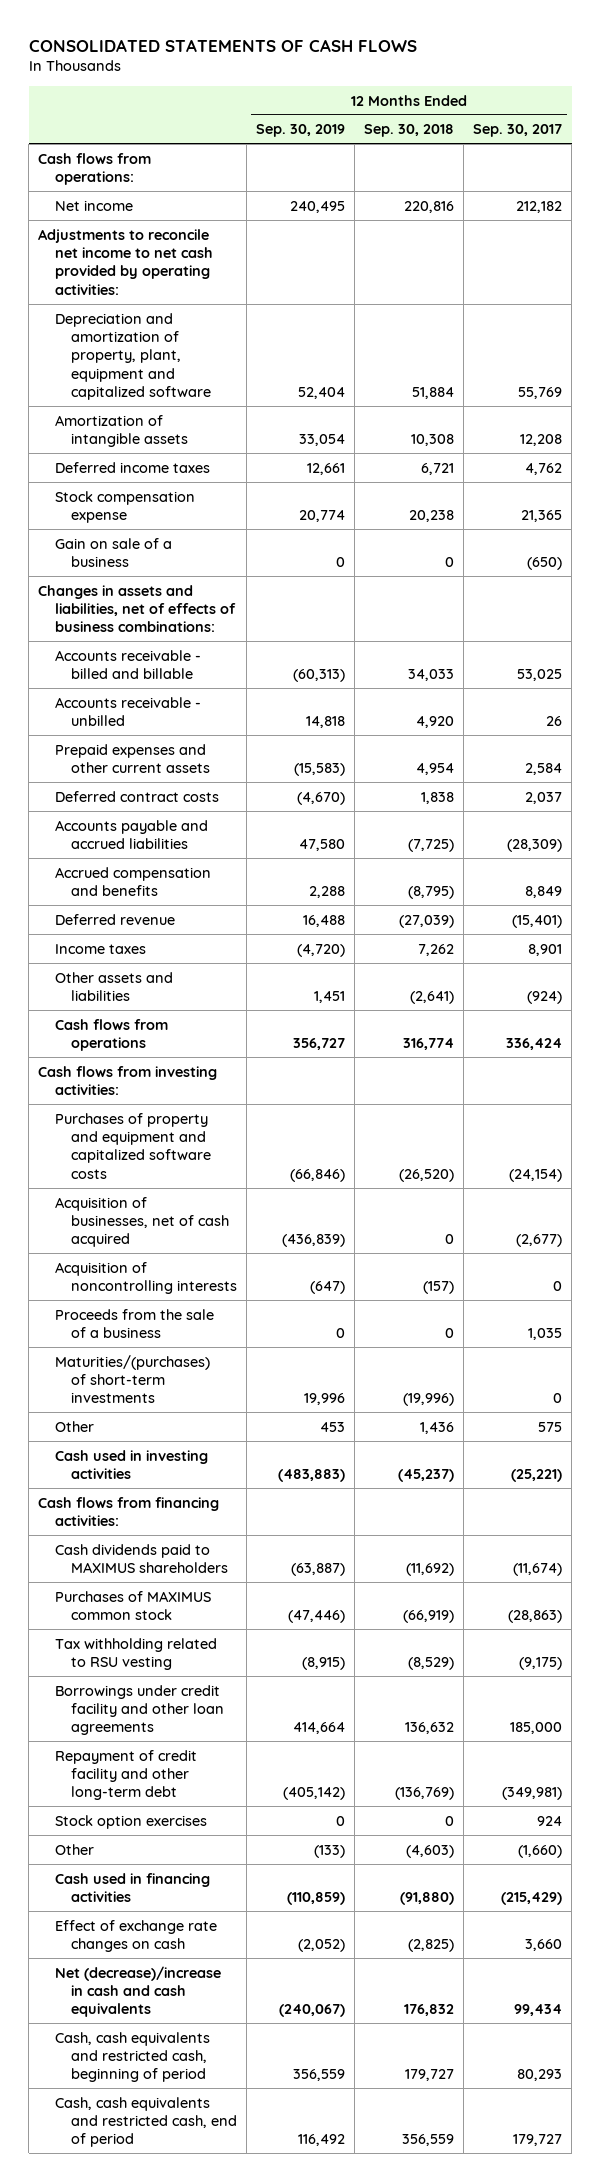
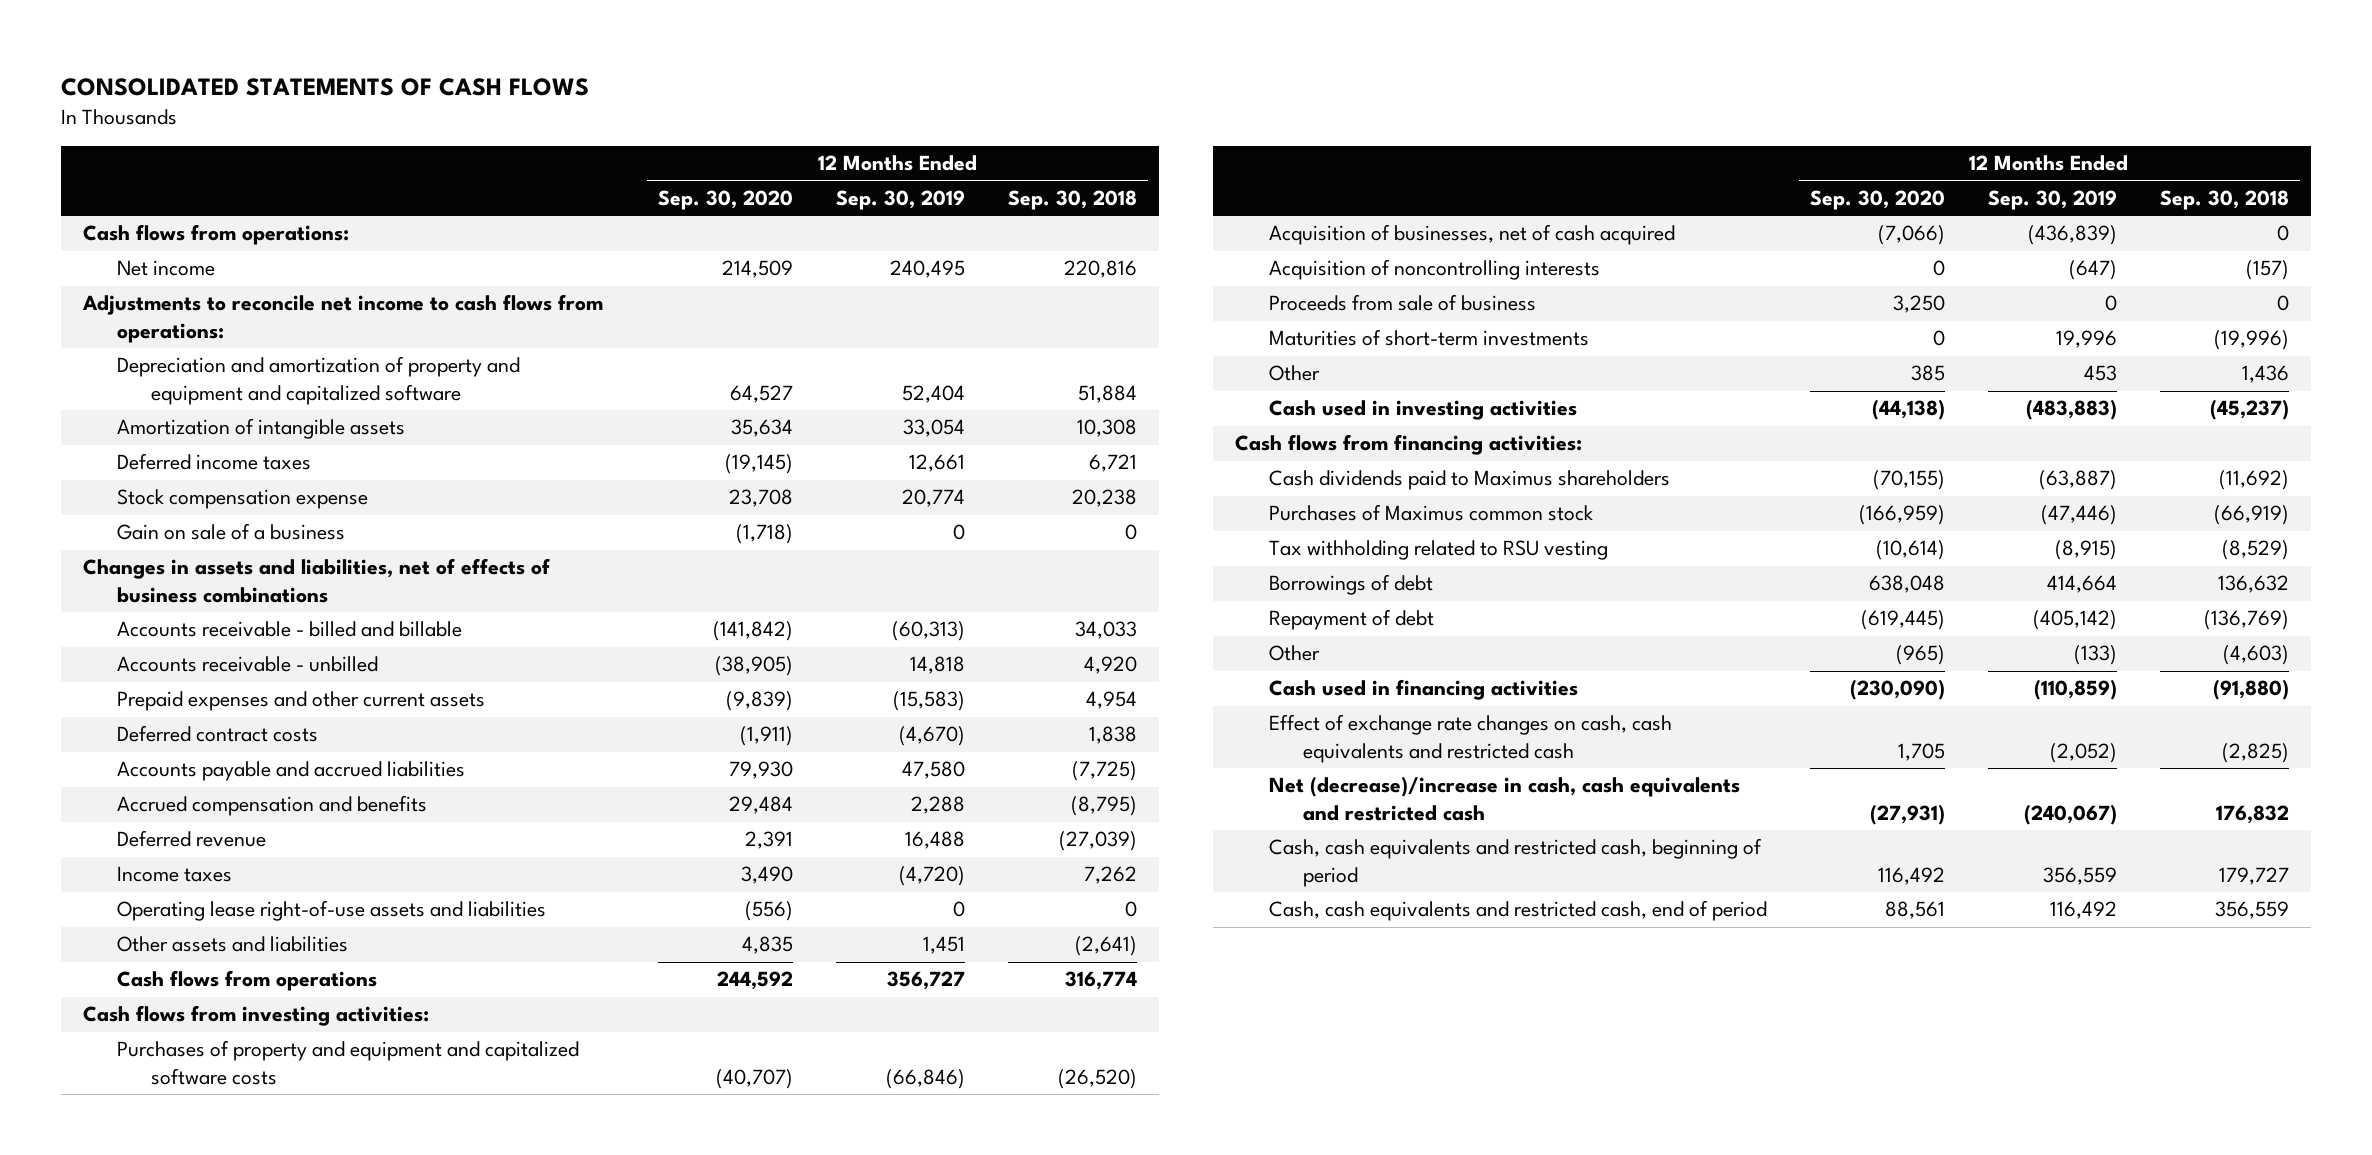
- | 12 Months Ended Sep. 30, 2019 | 12 Months Ended Sep. 30, 2018 | 12 Months Ended Sep. 30, 2017
+ | 12 Months Ended Sep. 30, 2020 | 12 Months Ended Sep. 30, 2019 | 12 Months Ended Sep. 30, 2018
- Adjustments to reconcile net income to net cash provided by operating activities:
- Depreciation and amortization of property, plant, equipment and capitalized software | 52,404 | 51,884 | 55,769
+ Adjustments to reconcile net income to cash flows from operations:
+ Depreciation and amortization of property and equipment and capitalized software | 64,527 | 52,404 | 51,884
- Changes in assets and liabilities, net of effects of business combinations:
+ Changes in assets and liabilities, net of effects of business combinations
+ Operating lease right-of-use assets and liabilities | (556) | 0 | 0
- Proceeds from the sale of a business | 0 | 0 | 1,035
- Maturities/(purchases) of short-term investments | 19,996 | (19,996) | 0
+ Proceeds from sale of business | 3,250 | 0 | 0
+ Maturities of short-term investments | 0 | 19,996 | (19,996)
- Cash dividends paid to MAXIMUS shareholders | (63,887) | (11,692) | (11,674)
- Purchases of MAXIMUS common stock | (47,446) | (66,919) | (28,863)
+ Cash dividends paid to Maximus shareholders | (70,155) | (63,887) | (11,692)
+ Purchases of Maximus common stock | (166,959) | (47,446) | (66,919)
- Borrowings under credit facility and other loan agreements | 414,664 | 136,632 | 185,000
- Repayment of credit facility and other long-term debt | (405,142) | (136,769) | (349,981)
- Stock option exercises | 0 | 0 | 924
+ Borrowings of debt | 638,048 | 414,664 | 136,632
+ Repayment of debt | (619,445) | (405,142) | (136,769)
- Effect of exchange rate changes on cash | (2,052) | (2,825) | 3,660
- Net (decrease)/increase in cash and cash equivalents | (240,067) | 176,832 | 99,434
+ Effect of exchange rate changes on cash, cash equivalents and restricted cash | 1,705 | (2,052) | (2,825)
+ Net (decrease)/increase in cash, cash equivalents and restricted cash | (27,931) | (240,067) | 176,832

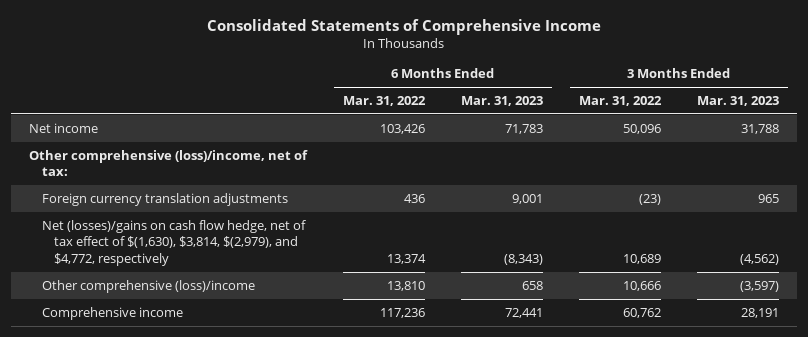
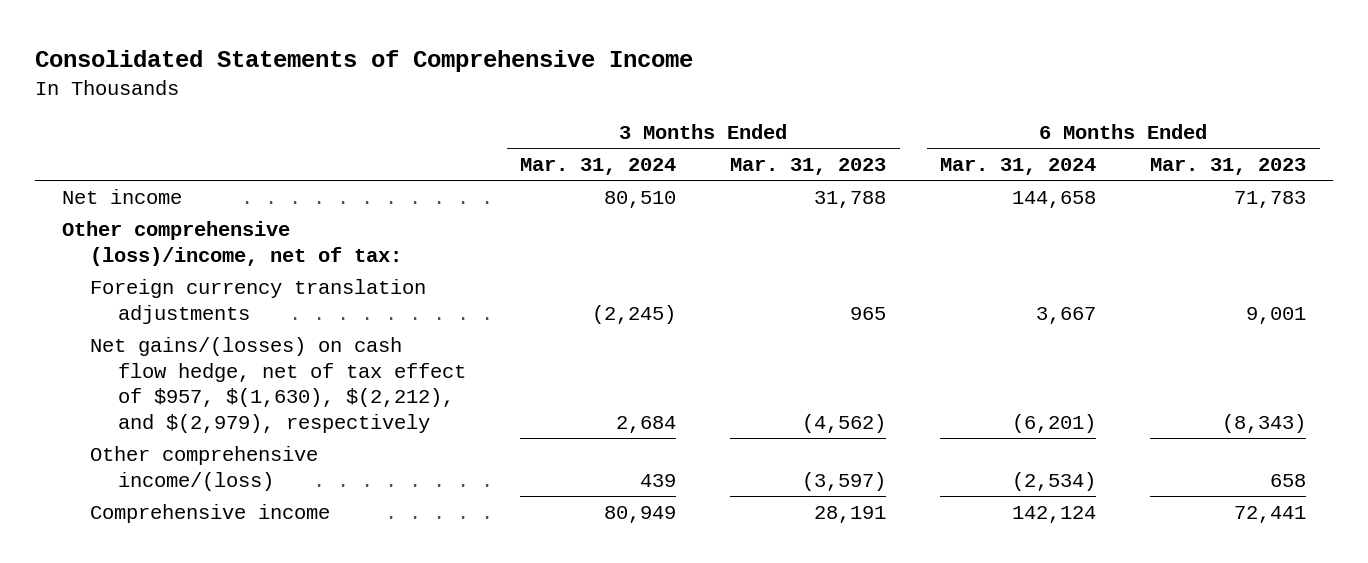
- | 6 Months Ended Mar. 31, 2022 | 6 Months Ended Mar. 31, 2023 | 3 Months Ended Mar. 31, 2022 | 3 Months Ended Mar. 31, 2023
+ | 3 Months Ended Mar. 31, 2024 | 3 Months Ended Mar. 31, 2023 | 6 Months Ended Mar. 31, 2024 | 6 Months Ended Mar. 31, 2023
- Net (losses)/gains on cash flow hedge, net of tax effect of $(1,630), $3,814, $(2,979), and $4,772, respectively | 13,374 | (8,343) | 10,689 | (4,562)
- Other comprehensive (loss)/income | 13,810 | 658 | 10,666 | (3,597)
+ Net gains/(losses) on cash flow hedge, net of tax effect of $957, $(1,630), $(2,212), and $(2,979), respectively | 2,684 | (4,562) | (6,201) | (8,343)
+ Other comprehensive income/(loss) | 439 | (3,597) | (2,534) | 658

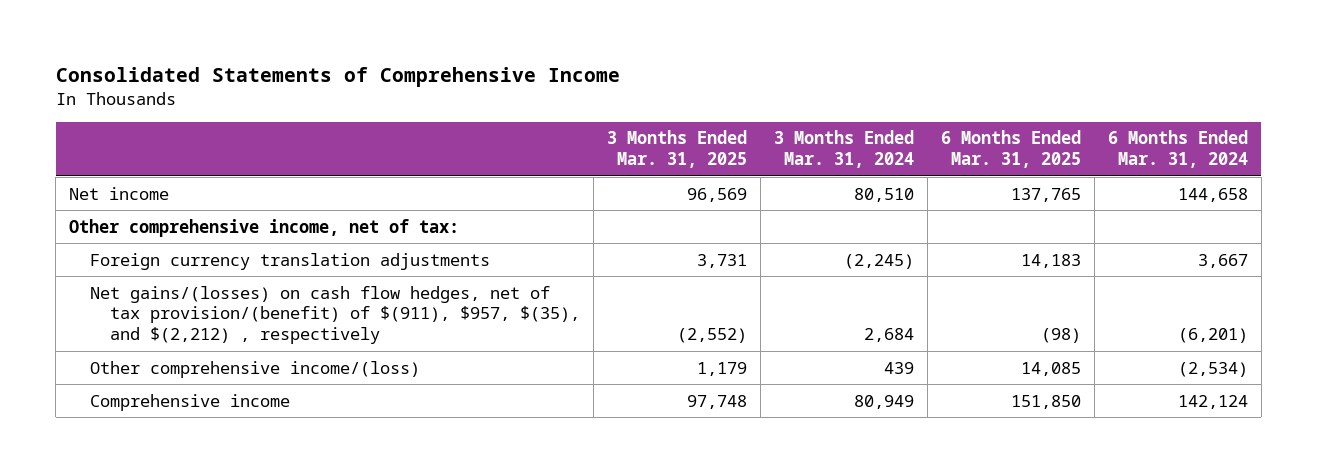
- | 3 Months Ended Mar. 31, 2024 | 3 Months Ended Mar. 31, 2023 | 6 Months Ended Mar. 31, 2024 | 6 Months Ended Mar. 31, 2023
+ | 3 Months Ended Mar. 31, 2025 | 3 Months Ended Mar. 31, 2024 | 6 Months Ended Mar. 31, 2025 | 6 Months Ended Mar. 31, 2024
- Other comprehensive (loss)/income, net of tax:
+ Other comprehensive income, net of tax:
- Net gains/(losses) on cash flow hedge, net of tax effect of $957, $(1,630), $(2,212), and $(2,979), respectively | 2,684 | (4,562) | (6,201) | (8,343)
+ Net gains/(losses) on cash flow hedges, net of tax provision/(benefit) of $(911), $957, $(35), and $(2,212) , respectively | (2,552) | 2,684 | (98) | (6,201)

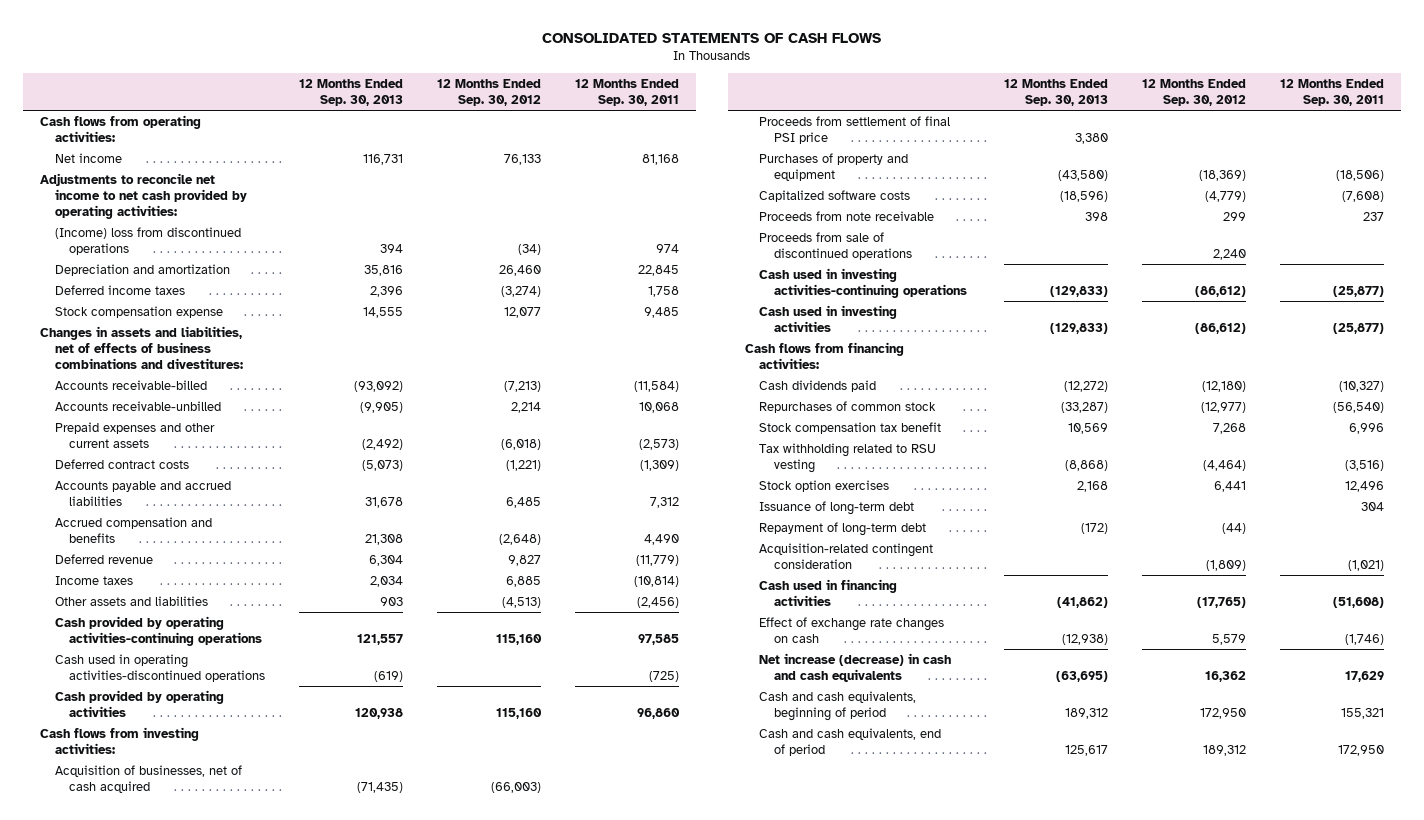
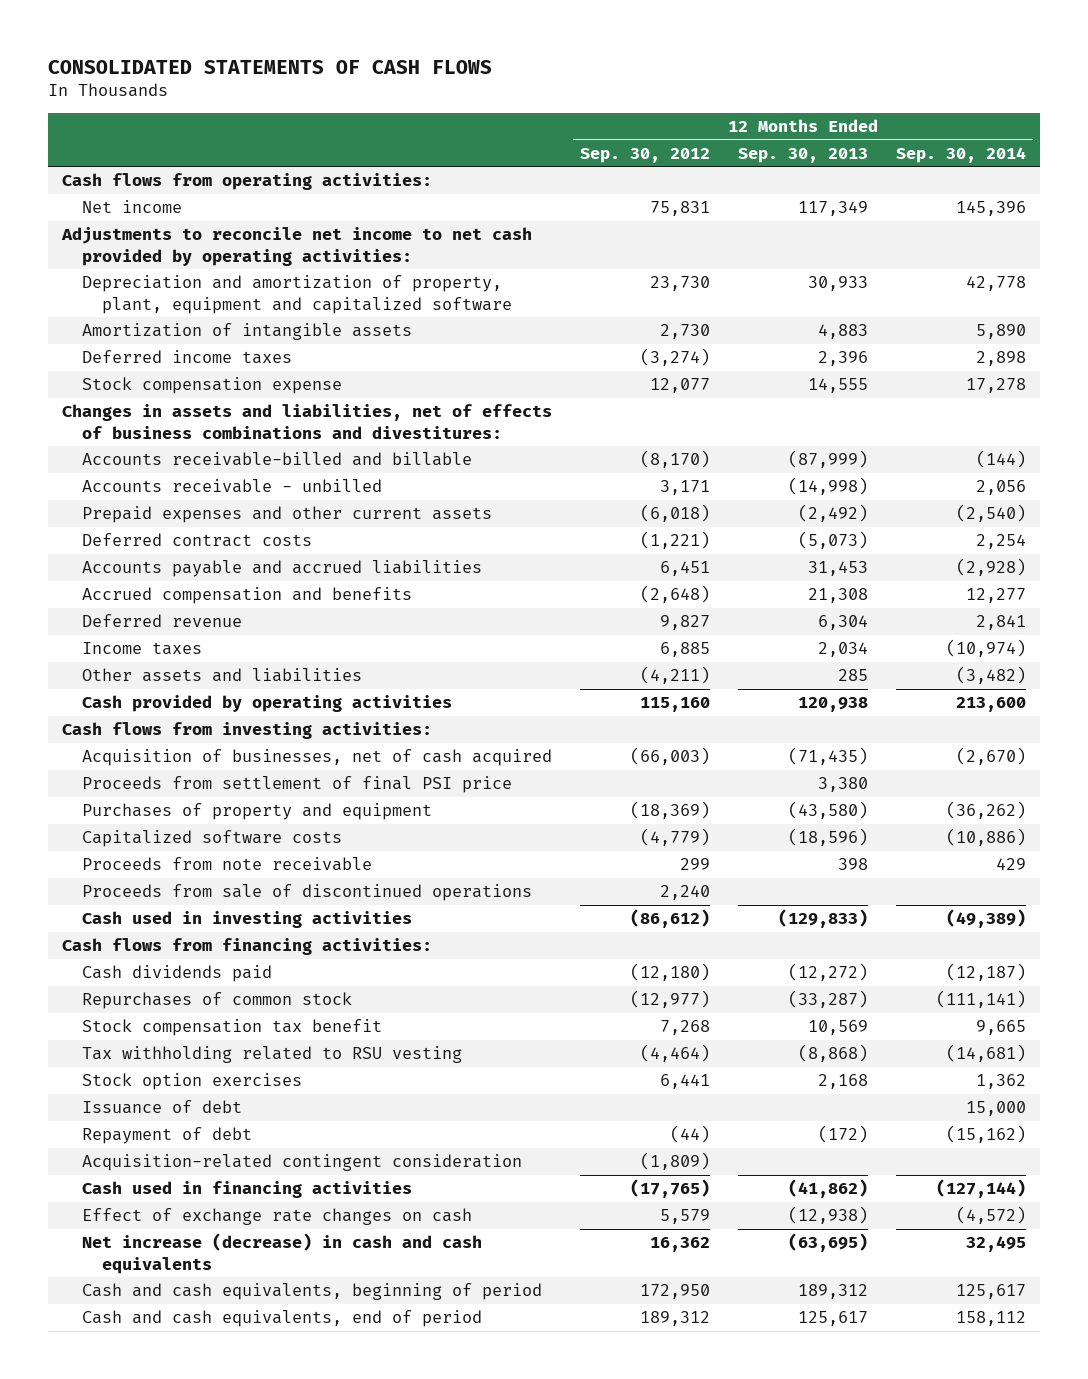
- | 12 Months Ended Sep. 30, 2013 | 12 Months Ended Sep. 30, 2012 | 12 Months Ended Sep. 30, 2011
+ | 12 Months Ended Sep. 30, 2012 | 12 Months Ended Sep. 30, 2013 | 12 Months Ended Sep. 30, 2014
- Net income | 116,731 | 76,133 | 81,168
+ Net income | 75,831 | 117,349 | 145,396
- (Income) loss from discontinued operations | 394 | (34) | 974
- Depreciation and amortization | 35,816 | 26,460 | 22,845
+ Depreciation and amortization of property, plant, equipment and capitalized software | 23,730 | 30,933 | 42,778
+ Amortization of intangible assets | 2,730 | 4,883 | 5,890
- Accounts receivable-billed | (93,092) | (7,213) | (11,584)
- Accounts receivable-unbilled | (9,905) | 2,214 | 10,068
+ Accounts receivable-billed and billable | (8,170) | (87,999) | (144)
+ Accounts receivable - unbilled | 3,171 | (14,998) | 2,056
- Accounts payable and accrued liabilities | 31,678 | 6,485 | 7,312
+ Accounts payable and accrued liabilities | 6,451 | 31,453 | (2,928)
- Other assets and liabilities | 903 | (4,513) | (2,456)
- Cash provided by operating activities-continuing operations | 121,557 | 115,160 | 97,585
- Cash used in operating activities-discontinued operations | (619) | | (725)
+ Other assets and liabilities | (4,211) | 285 | (3,482)
- Cash used in investing activities-continuing operations | (129,833) | (86,612) | (25,877)
- Issuance of long-term debt | | | 304
- Repayment of long-term debt | (172) | (44) |
+ Issuance of debt | | | 15,000
+ Repayment of debt | (44) | (172) | (15,162)

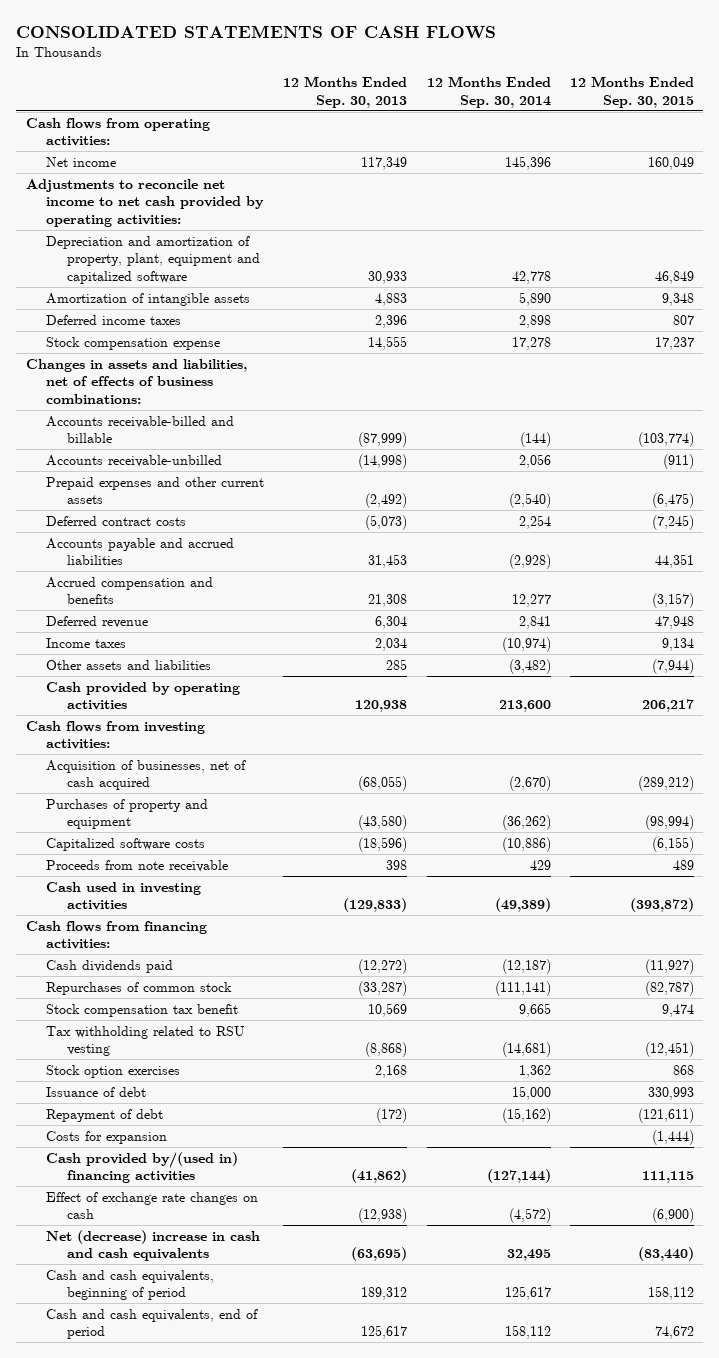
- | 12 Months Ended Sep. 30, 2012 | 12 Months Ended Sep. 30, 2013 | 12 Months Ended Sep. 30, 2014
+ | 12 Months Ended Sep. 30, 2013 | 12 Months Ended Sep. 30, 2014 | 12 Months Ended Sep. 30, 2015
- Changes in assets and liabilities, net of effects of business combinations and divestitures:
+ Changes in assets and liabilities, net of effects of business combinations:
- Accounts receivable - unbilled | 3,171 | (14,998) | 2,056
+ Accounts receivable-unbilled | (14,998) | 2,056 | (911)
- Acquisition of businesses, net of cash acquired | (66,003) | (71,435) | (2,670)
- Proceeds from settlement of final PSI price | | 3,380 |
+ Acquisition of businesses, net of cash acquired | (68,055) | (2,670) | (289,212)
- Proceeds from sale of discontinued operations | 2,240 | |
- Acquisition-related contingent consideration | (1,809) | |
- Cash used in financing activities | (17,765) | (41,862) | (127,144)
+ Costs for expansion | | | (1,444)
+ Cash provided by/(used in) financing activities | (41,862) | (127,144) | 111,115
- Net increase (decrease) in cash and cash equivalents | 16,362 | (63,695) | 32,495
+ Net (decrease) increase in cash and cash equivalents | (63,695) | 32,495 | (83,440)

